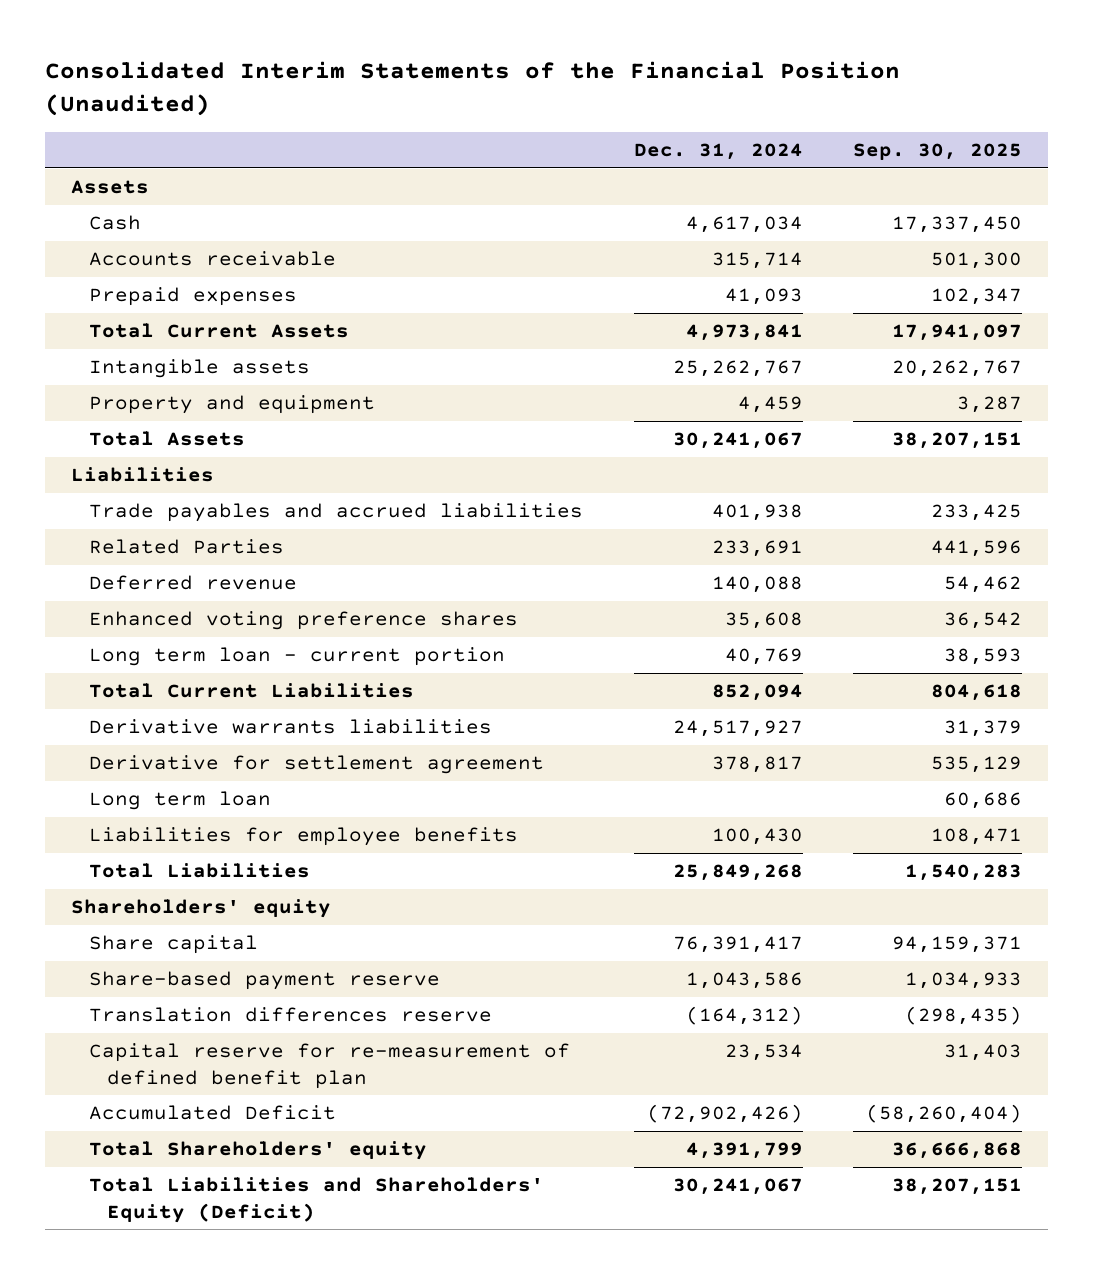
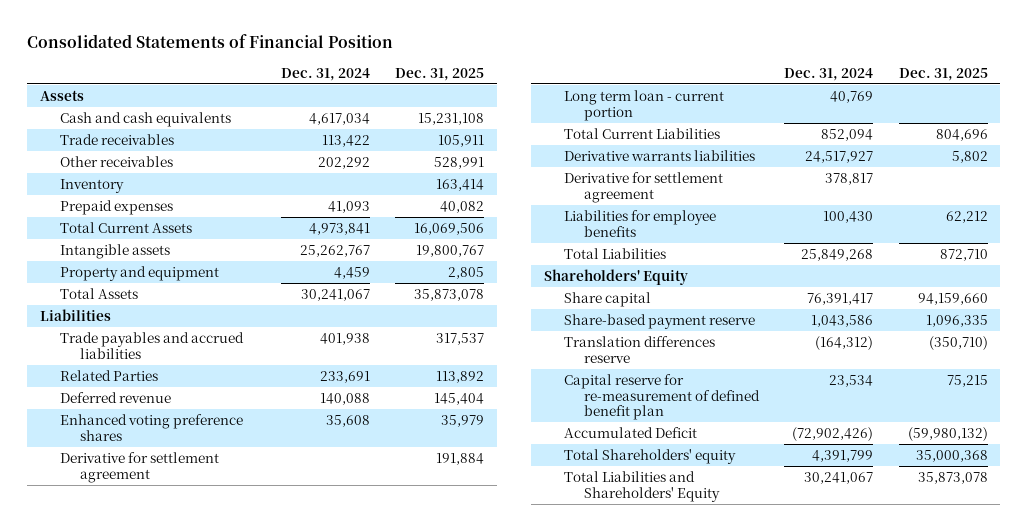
- Consolidated Interim Statements of the Financial Position (Unaudited)
+ Consolidated Statements of Financial Position
- | Dec. 31, 2024 | Sep. 30, 2025
+ | Dec. 31, 2024 | Dec. 31, 2025
- Cash | 4,617,034 | 17,337,450
- Accounts receivable | 315,714 | 501,300
+ Cash and cash equivalents | 4,617,034 | 15,231,108
+ Trade receivables | 113,422 | 105,911
+ Other receivables | 202,292 | 528,991
+ Inventory | | 163,414
+ Derivative for settlement agreement | | 191,884
- Long term loan | | 60,686
- Shareholders' equity
+ Shareholders' Equity
- Total Liabilities and Shareholders' Equity (Deficit) | 30,241,067 | 38,207,151
+ Total Liabilities and Shareholders' Equity | 30,241,067 | 35,873,078

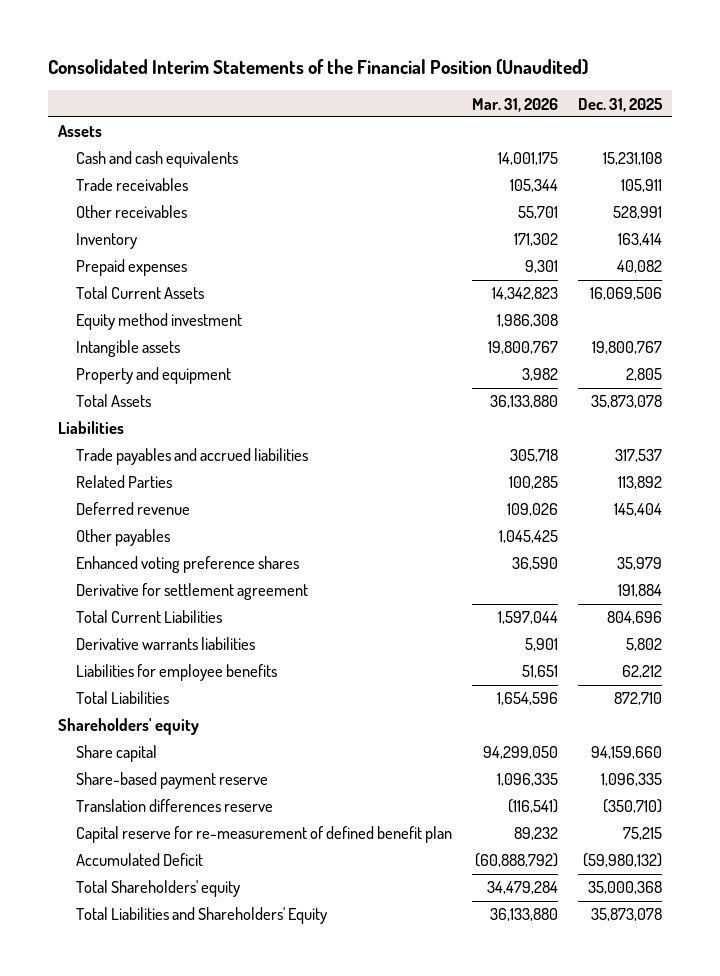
- Consolidated Statements of Financial Position
+ Consolidated Interim Statements of the Financial Position (Unaudited)
- | Dec. 31, 2024 | Dec. 31, 2025
+ | Mar. 31, 2026 | Dec. 31, 2025
+ Equity method investment | 1,986,308 |
+ Other payables | 1,045,425 |
- Long term loan - current portion | 40,769 |
- Derivative for settlement agreement | 378,817 |
- Shareholders' Equity
+ Shareholders' equity

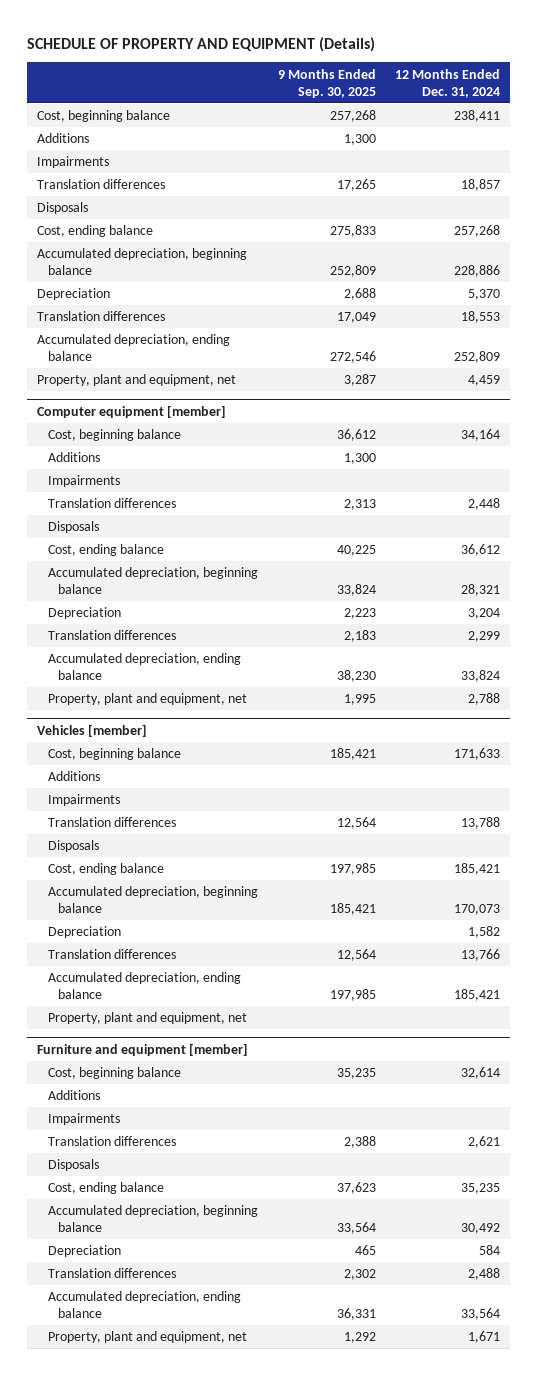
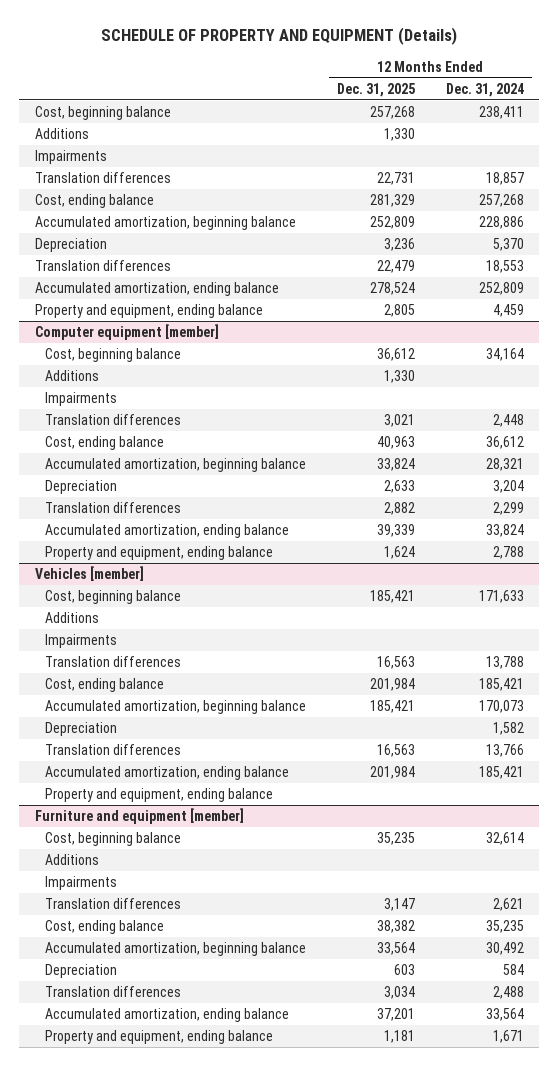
- | 9 Months Ended Sep. 30, 2025 | 12 Months Ended Dec. 31, 2024
+ | 12 Months Ended Dec. 31, 2025 | 12 Months Ended Dec. 31, 2024
- Disposals
- Accumulated depreciation, beginning balance | 252,809 | 228,886
+ Accumulated amortization, beginning balance | 252,809 | 228,886
- Accumulated depreciation, ending balance | 272,546 | 252,809
- Property, plant and equipment, net | 3,287 | 4,459
+ Accumulated amortization, ending balance | 278,524 | 252,809
+ Property and equipment, ending balance | 2,805 | 4,459
@ Computer equipment [member]
- Disposals
- Accumulated depreciation, beginning balance | 33,824 | 28,321
+ Accumulated amortization, beginning balance | 33,824 | 28,321
- Accumulated depreciation, ending balance | 38,230 | 33,824
- Property, plant and equipment, net | 1,995 | 2,788
+ Accumulated amortization, ending balance | 39,339 | 33,824
+ Property and equipment, ending balance | 1,624 | 2,788
@ Vehicles [member]
- Disposals
- Accumulated depreciation, beginning balance | 185,421 | 170,073
+ Accumulated amortization, beginning balance | 185,421 | 170,073
- Accumulated depreciation, ending balance | 197,985 | 185,421
- Property, plant and equipment, net
+ Accumulated amortization, ending balance | 201,984 | 185,421
+ Property and equipment, ending balance
@ Furniture and equipment [member]
- Disposals
- Accumulated depreciation, beginning balance | 33,564 | 30,492
+ Accumulated amortization, beginning balance | 33,564 | 30,492
- Accumulated depreciation, ending balance | 36,331 | 33,564
- Property, plant and equipment, net | 1,292 | 1,671
+ Accumulated amortization, ending balance | 37,201 | 33,564
+ Property and equipment, ending balance | 1,181 | 1,671

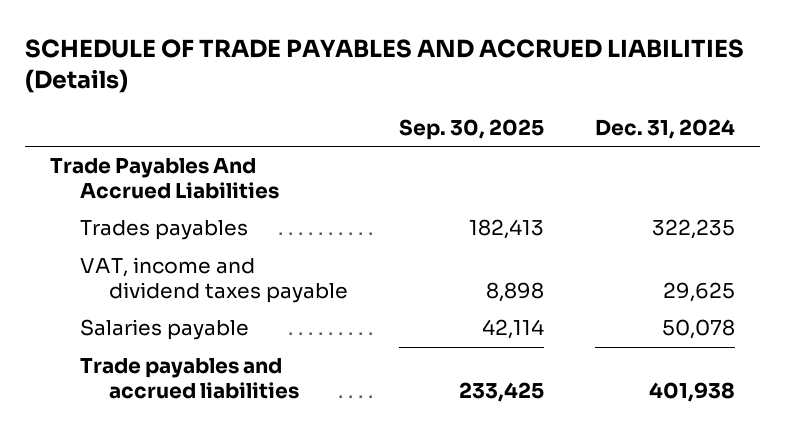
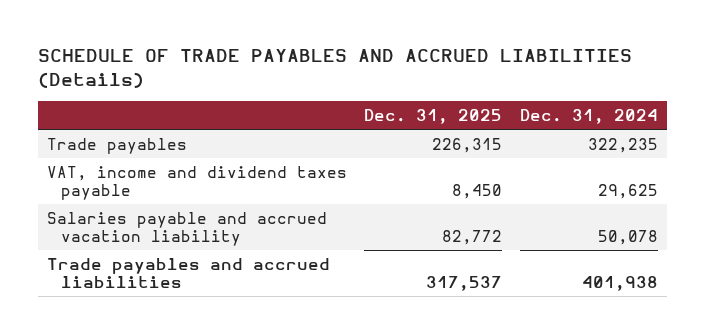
- | Sep. 30, 2025 | Dec. 31, 2024
+ | Dec. 31, 2025 | Dec. 31, 2024
- Trade Payables And Accrued Liabilities
- Trades payables | 182,413 | 322,235
+ Trade payables | 226,315 | 322,235
- Salaries payable | 42,114 | 50,078
+ Salaries payable and accrued vacation liability | 82,772 | 50,078

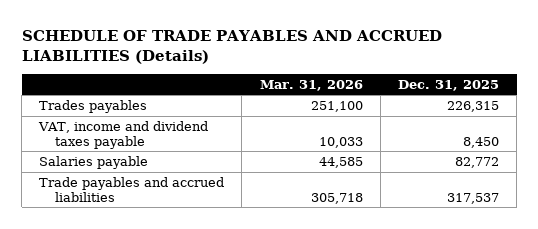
- | Dec. 31, 2025 | Dec. 31, 2024
+ | Mar. 31, 2026 | Dec. 31, 2025
- Trade payables | 226,315 | 322,235
+ Trades payables | 251,100 | 226,315
- Salaries payable and accrued vacation liability | 82,772 | 50,078
+ Salaries payable | 44,585 | 82,772

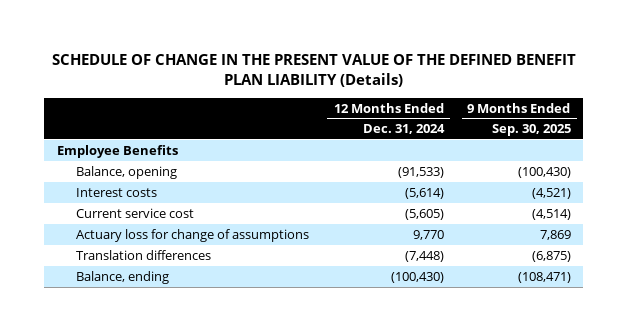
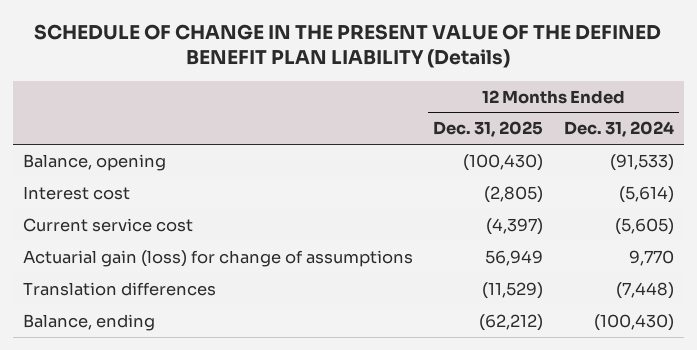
- | 12 Months Ended Dec. 31, 2024 | 9 Months Ended Sep. 30, 2025
+ | 12 Months Ended Dec. 31, 2025 | 12 Months Ended Dec. 31, 2024
- Employee Benefits
- Interest costs | (5,614) | (4,521)
+ Interest cost | (2,805) | (5,614)
- Actuary loss for change of assumptions | 9,770 | 7,869
+ Actuarial gain (loss) for change of assumptions | 56,949 | 9,770

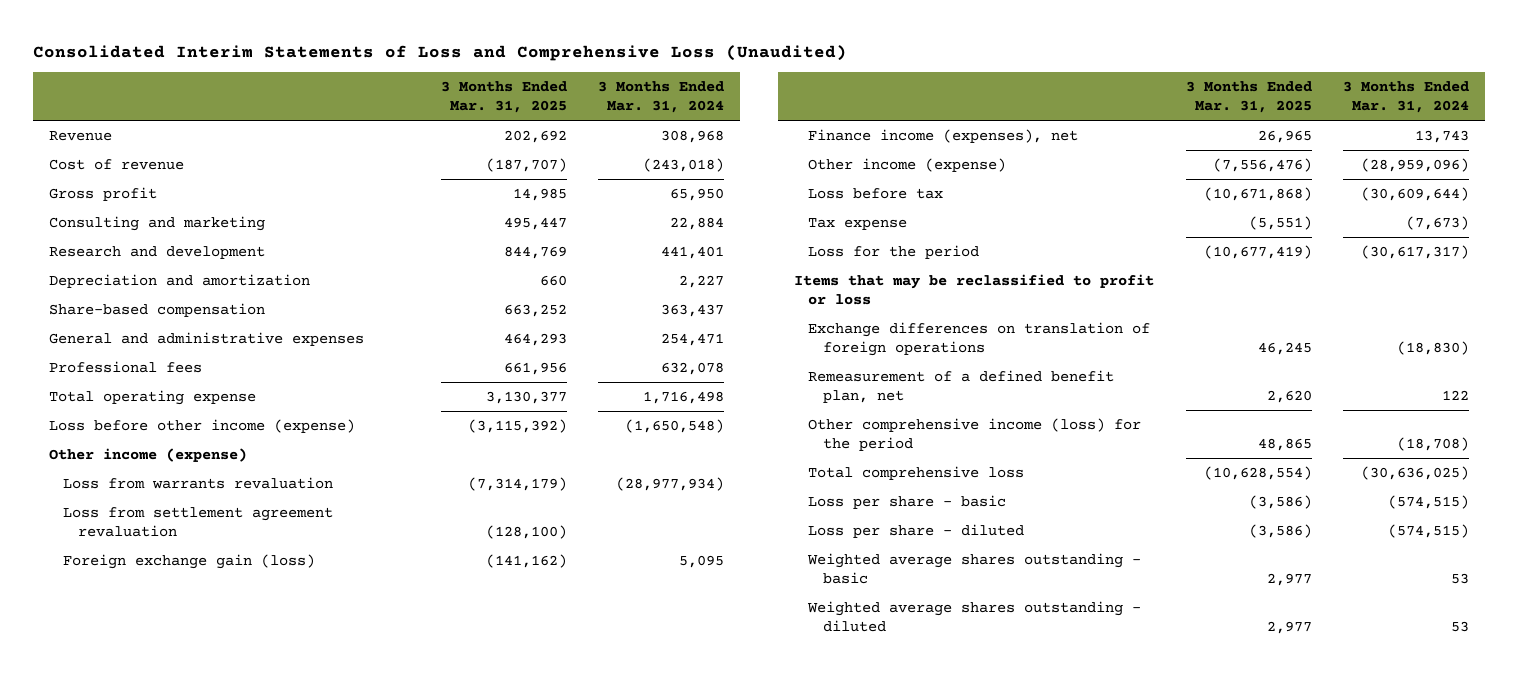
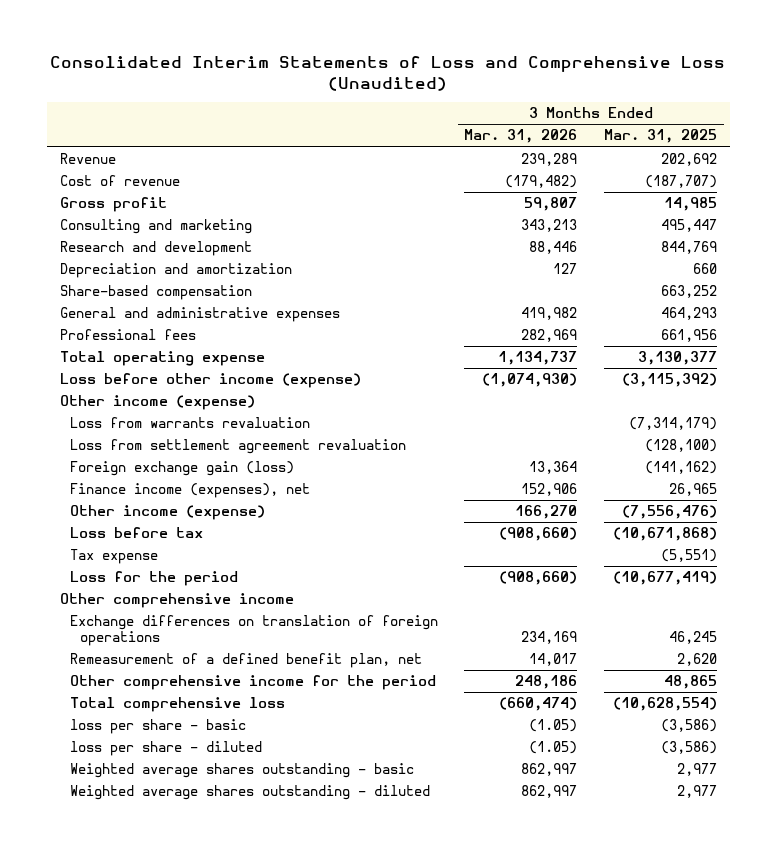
- | 3 Months Ended Mar. 31, 2025 | 3 Months Ended Mar. 31, 2024
+ | 3 Months Ended Mar. 31, 2026 | 3 Months Ended Mar. 31, 2025
- Items that may be reclassified to profit or loss
+ Other comprehensive income
- Other comprehensive income (loss) for the period | 48,865 | (18,708)
+ Other comprehensive income for the period | 248,186 | 48,865
- Loss per share - basic | (3,586) | (574,515)
- Loss per share - diluted | (3,586) | (574,515)
+ loss per share - basic | (1.05) | (3,586)
+ loss per share - diluted | (1.05) | (3,586)

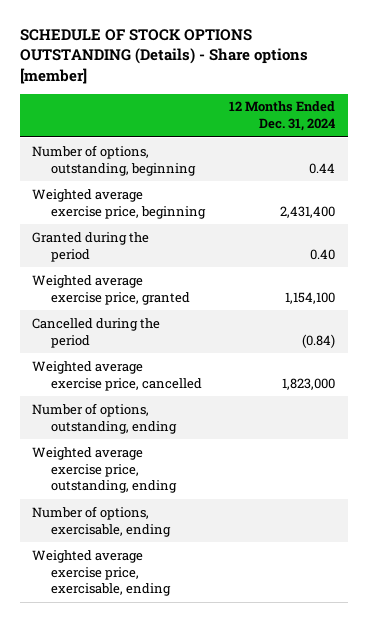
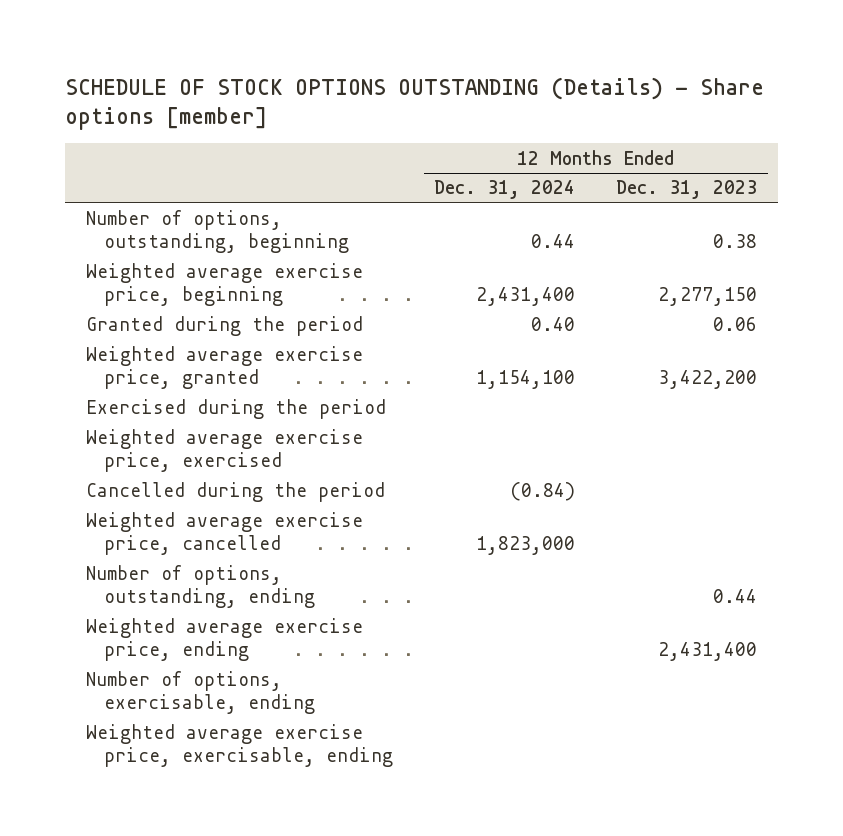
- | 12 Months Ended Dec. 31, 2024
+ | 12 Months Ended Dec. 31, 2024 | 12 Months Ended Dec. 31, 2023
+ Exercised during the period
+ Weighted average exercise price, exercised
- Weighted average exercise price, outstanding, ending
+ Weighted average exercise price, ending | | 2,431,400

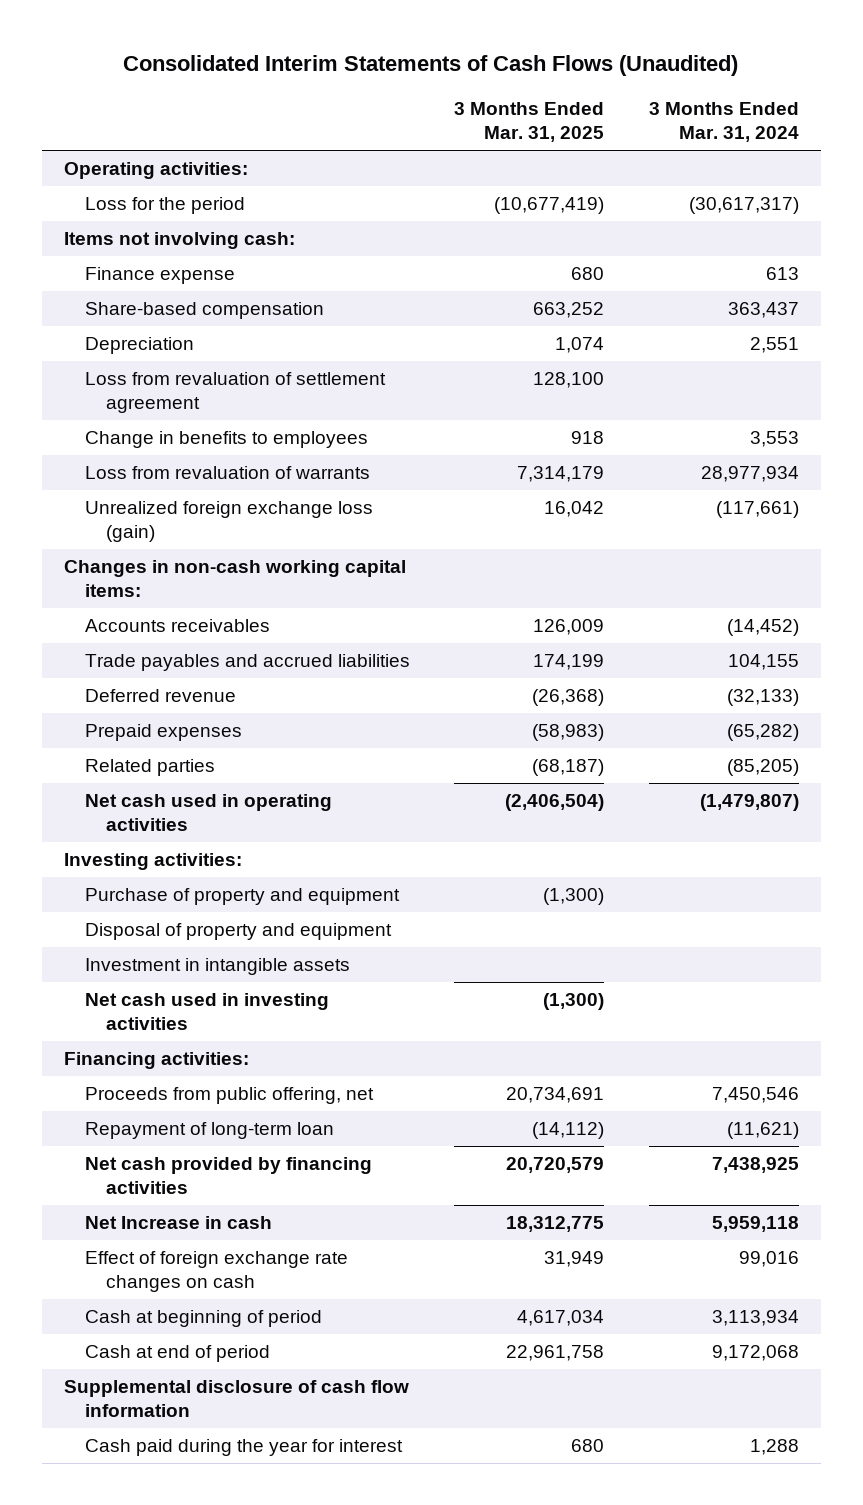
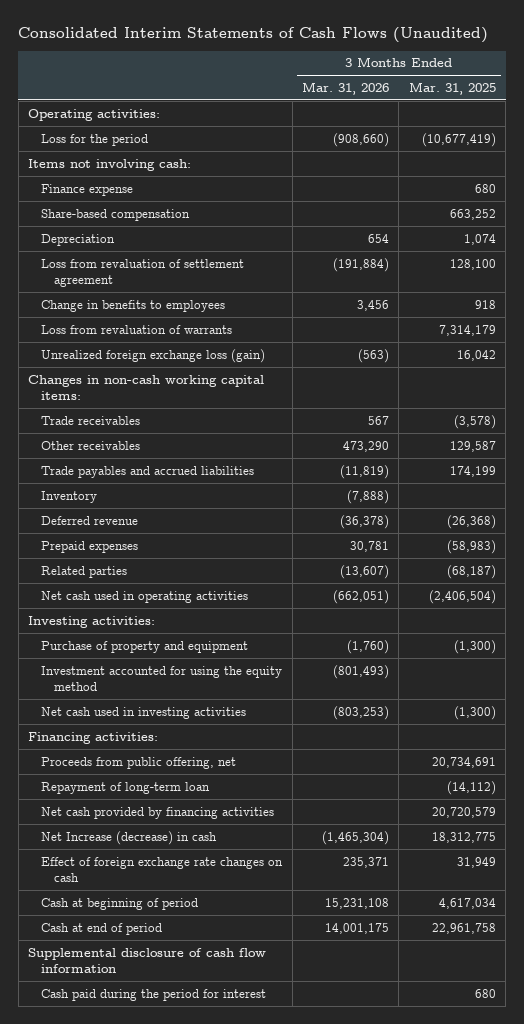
- | 3 Months Ended Mar. 31, 2025 | 3 Months Ended Mar. 31, 2024
+ | 3 Months Ended Mar. 31, 2026 | 3 Months Ended Mar. 31, 2025
- Accounts receivables | 126,009 | (14,452)
+ Trade receivables | 567 | (3,578)
+ Other receivables | 473,290 | 129,587
+ Inventory | (7,888) |
- Disposal of property and equipment
- Investment in intangible assets
+ Investment accounted for using the equity method | (801,493) |
- Net Increase in cash | 18,312,775 | 5,959,118
+ Net Increase (decrease) in cash | (1,465,304) | 18,312,775
- Cash paid during the year for interest | 680 | 1,288
+ Cash paid during the period for interest | | 680

